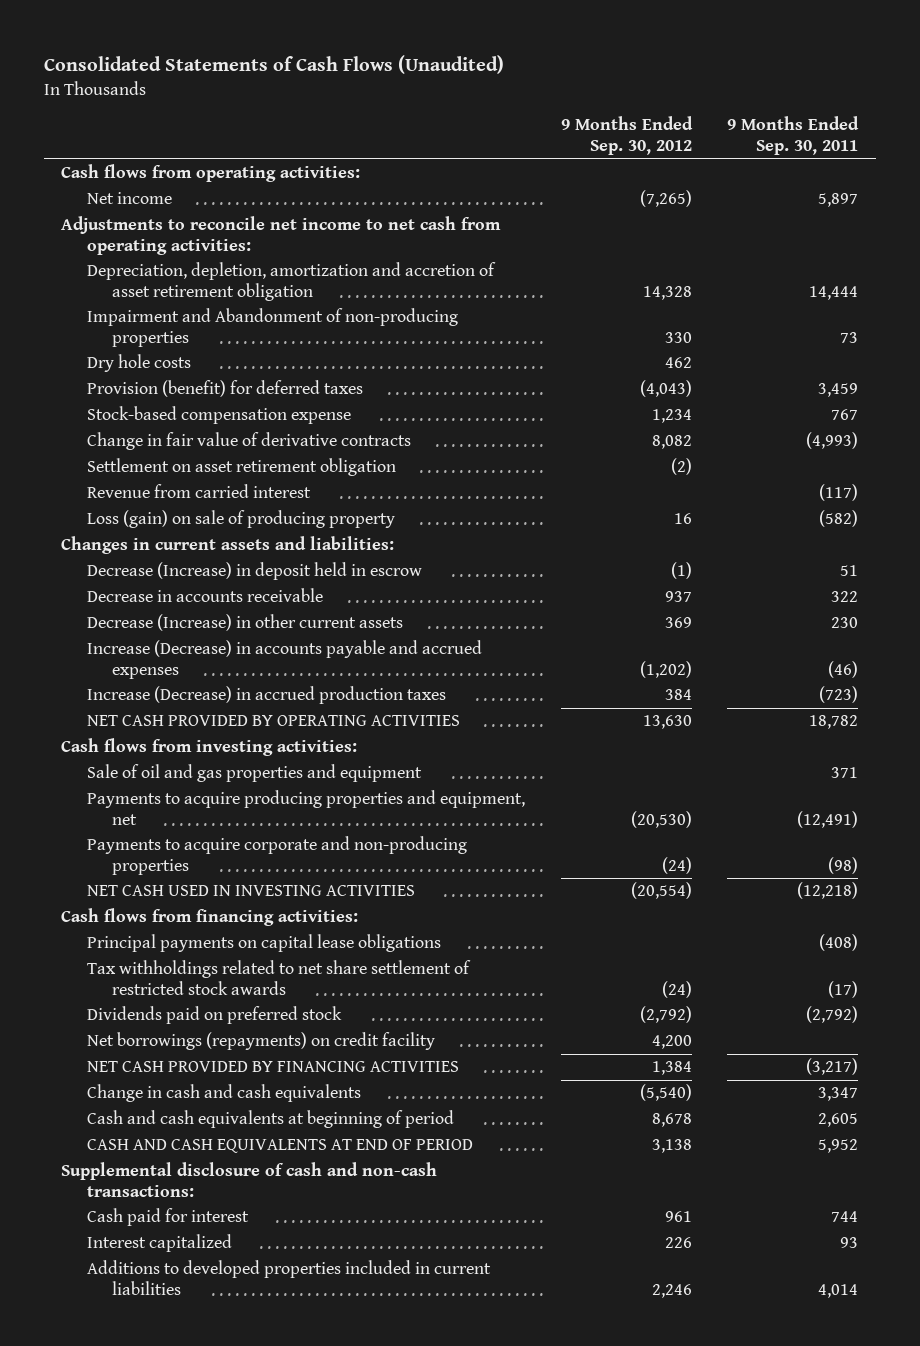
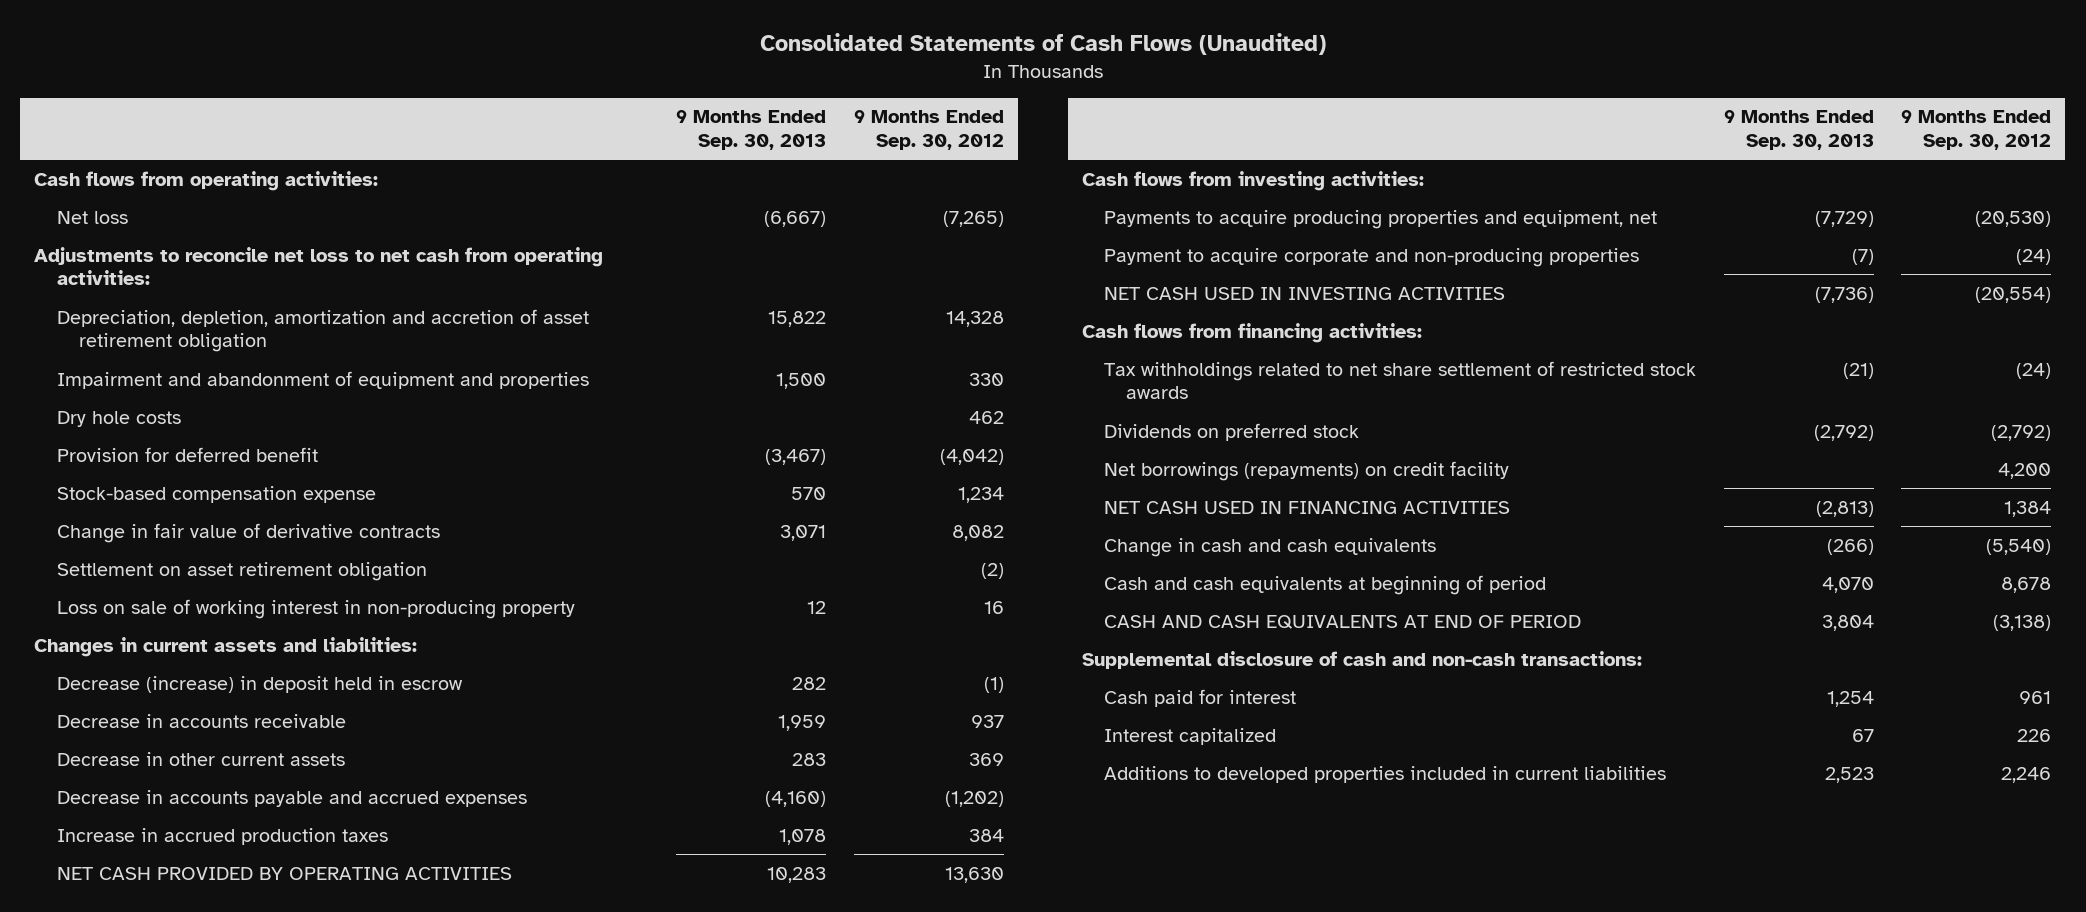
- | 9 Months Ended Sep. 30, 2012 | 9 Months Ended Sep. 30, 2011
+ | 9 Months Ended Sep. 30, 2013 | 9 Months Ended Sep. 30, 2012
- Net income | (7,265) | 5,897
- Adjustments to reconcile net income to net cash from operating activities:
+ Net loss | (6,667) | (7,265)
+ Adjustments to reconcile net loss to net cash from operating activities:
- Impairment and Abandonment of non-producing properties | 330 | 73
+ Impairment and abandonment of equipment and properties | 1,500 | 330
- Provision (benefit) for deferred taxes | (4,043) | 3,459
+ Provision for deferred benefit | (3,467) | (4,042)
- Revenue from carried interest | | (117)
- Loss (gain) on sale of producing property | 16 | (582)
+ Loss on sale of working interest in non-producing property | 12 | 16
- Decrease (Increase) in deposit held in escrow | (1) | 51
+ Decrease (increase) in deposit held in escrow | 282 | (1)
- Decrease (Increase) in other current assets | 369 | 230
- Increase (Decrease) in accounts payable and accrued expenses | (1,202) | (46)
- Increase (Decrease) in accrued production taxes | 384 | (723)
+ Decrease in other current assets | 283 | 369
+ Decrease in accounts payable and accrued expenses | (4,160) | (1,202)
+ Increase in accrued production taxes | 1,078 | 384
- Sale of oil and gas properties and equipment | | 371
- Payments to acquire corporate and non-producing properties | (24) | (98)
+ Payment to acquire corporate and non-producing properties | (7) | (24)
- Principal payments on capital lease obligations | | (408)
- Dividends paid on preferred stock | (2,792) | (2,792)
+ Dividends on preferred stock | (2,792) | (2,792)
- NET CASH PROVIDED BY FINANCING ACTIVITIES | 1,384 | (3,217)
+ NET CASH USED IN FINANCING ACTIVITIES | (2,813) | 1,384
- CASH AND CASH EQUIVALENTS AT END OF PERIOD | 3,138 | 5,952
+ CASH AND CASH EQUIVALENTS AT END OF PERIOD | 3,804 | (3,138)

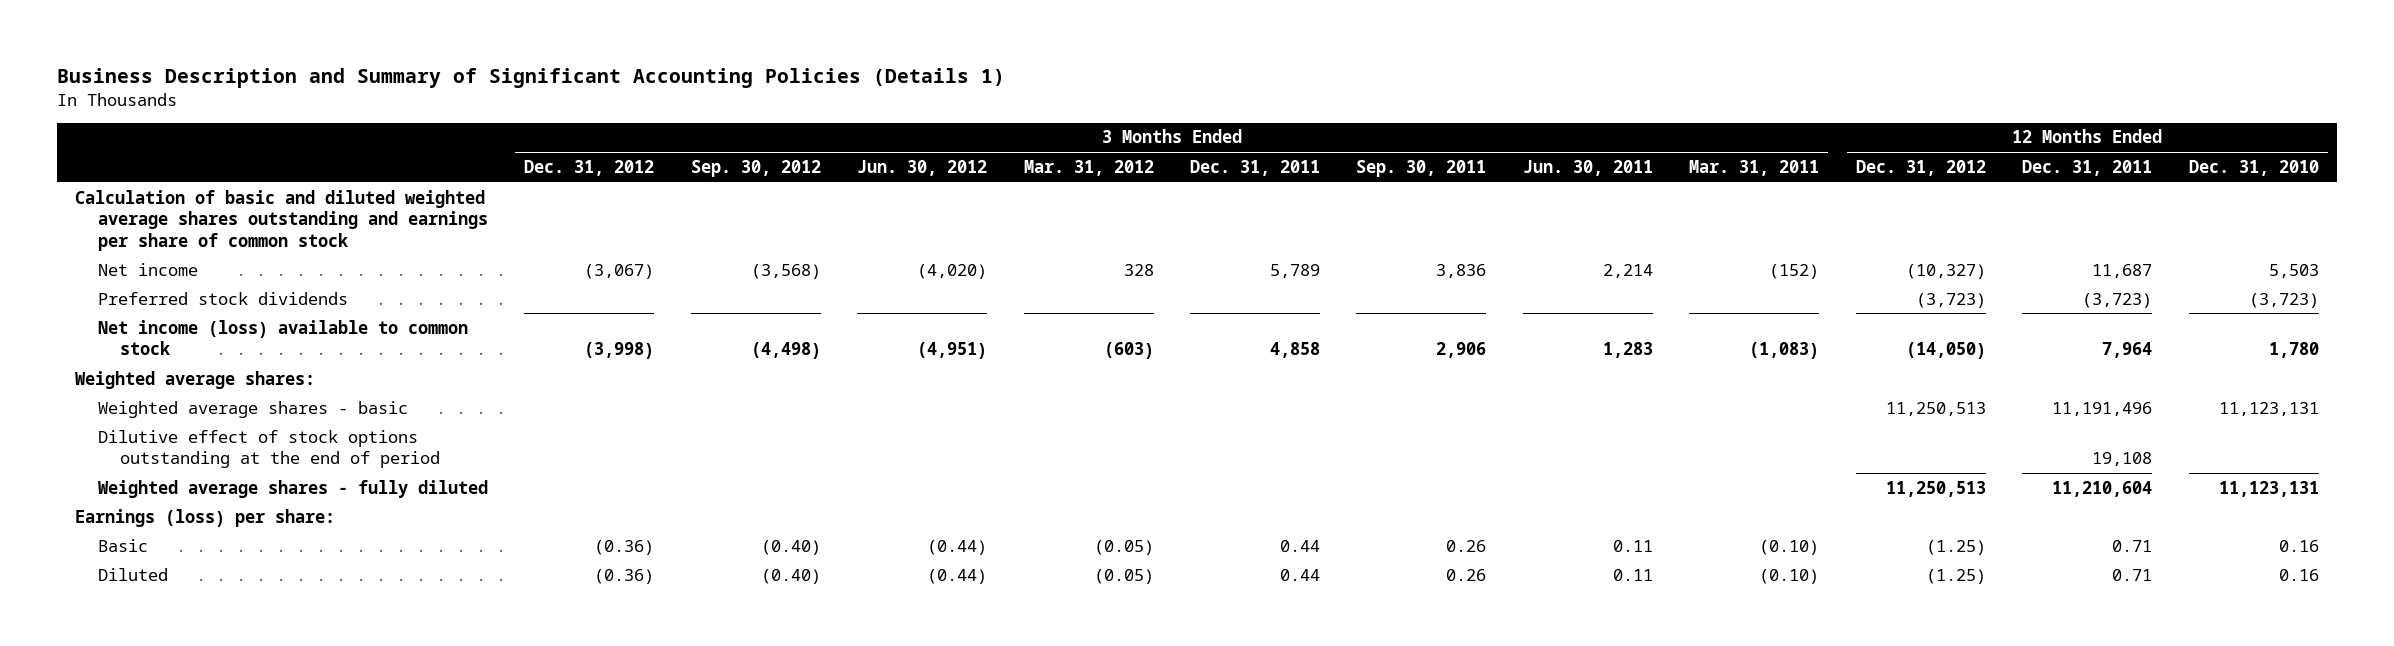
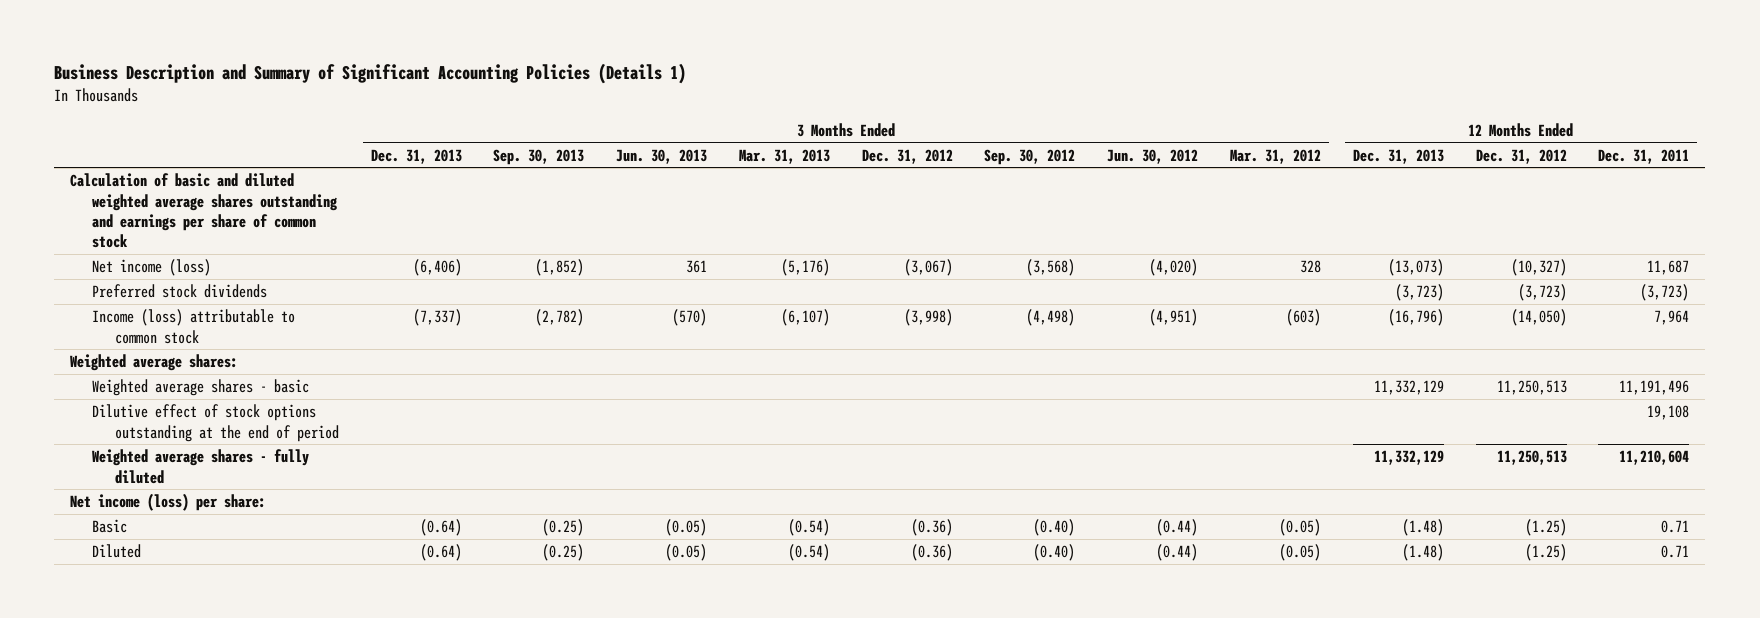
- | 3 Months Ended Dec. 31, 2012 | 3 Months Ended Sep. 30, 2012 | 3 Months Ended Jun. 30, 2012 | 3 Months Ended Mar. 31, 2012 | 3 Months Ended Dec. 31, 2011 | 3 Months Ended Sep. 30, 2011 | 3 Months Ended Jun. 30, 2011 | 3 Months Ended Mar. 31, 2011 | 12 Months Ended Dec. 31, 2012 | 12 Months Ended Dec. 31, 2011 | 12 Months Ended Dec. 31, 2010
+ | 3 Months Ended Dec. 31, 2013 | 3 Months Ended Sep. 30, 2013 | 3 Months Ended Jun. 30, 2013 | 3 Months Ended Mar. 31, 2013 | 3 Months Ended Dec. 31, 2012 | 3 Months Ended Sep. 30, 2012 | 3 Months Ended Jun. 30, 2012 | 3 Months Ended Mar. 31, 2012 | 12 Months Ended Dec. 31, 2013 | 12 Months Ended Dec. 31, 2012 | 12 Months Ended Dec. 31, 2011
- Net income | (3,067) | (3,568) | (4,020) | 328 | 5,789 | 3,836 | 2,214 | (152) | (10,327) | 11,687 | 5,503
+ Net income (loss) | (6,406) | (1,852) | 361 | (5,176) | (3,067) | (3,568) | (4,020) | 328 | (13,073) | (10,327) | 11,687
- Net income (loss) available to common stock | (3,998) | (4,498) | (4,951) | (603) | 4,858 | 2,906 | 1,283 | (1,083) | (14,050) | 7,964 | 1,780
+ Income (loss) attributable to common stock | (7,337) | (2,782) | (570) | (6,107) | (3,998) | (4,498) | (4,951) | (603) | (16,796) | (14,050) | 7,964
- Earnings (loss) per share:
+ Net income (loss) per share:

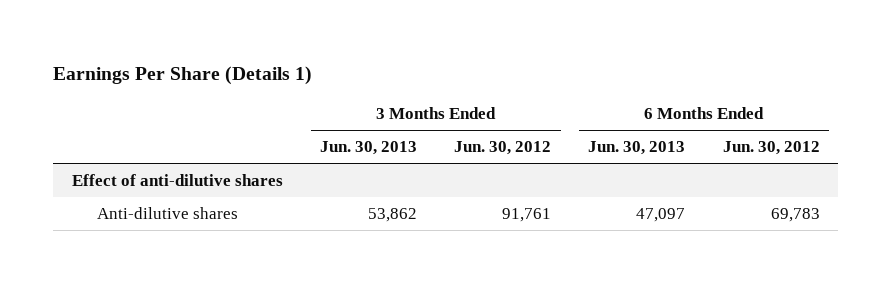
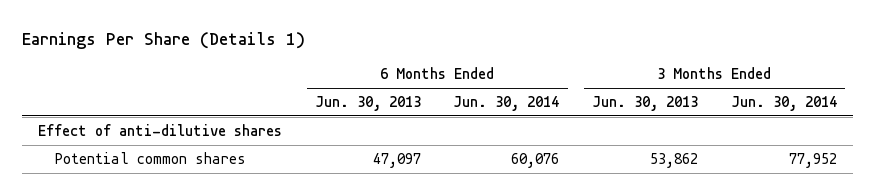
- | 3 Months Ended Jun. 30, 2013 | 3 Months Ended Jun. 30, 2012 | 6 Months Ended Jun. 30, 2013 | 6 Months Ended Jun. 30, 2012
+ | 6 Months Ended Jun. 30, 2013 | 6 Months Ended Jun. 30, 2014 | 3 Months Ended Jun. 30, 2013 | 3 Months Ended Jun. 30, 2014
- Anti-dilutive shares | 53,862 | 91,761 | 47,097 | 69,783
+ Potential common shares | 47,097 | 60,076 | 53,862 | 77,952

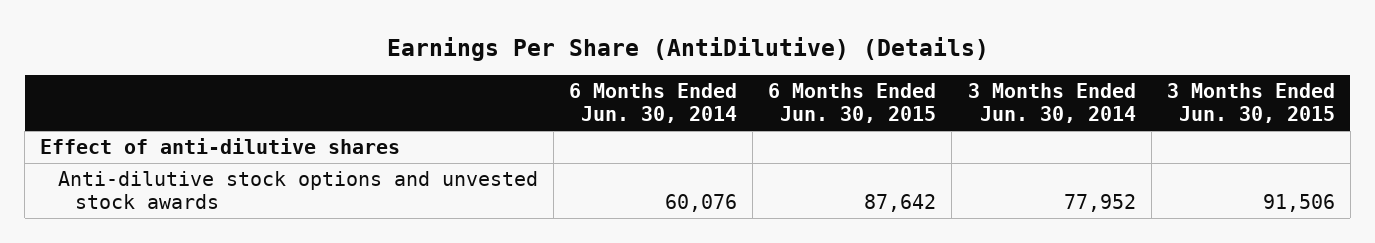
- Earnings Per Share (Details 1)
+ Earnings Per Share (AntiDilutive) (Details)
- | 6 Months Ended Jun. 30, 2013 | 6 Months Ended Jun. 30, 2014 | 3 Months Ended Jun. 30, 2013 | 3 Months Ended Jun. 30, 2014
+ | 6 Months Ended Jun. 30, 2014 | 6 Months Ended Jun. 30, 2015 | 3 Months Ended Jun. 30, 2014 | 3 Months Ended Jun. 30, 2015
- Potential common shares | 47,097 | 60,076 | 53,862 | 77,952
+ Anti-dilutive stock options and unvested stock awards | 60,076 | 87,642 | 77,952 | 91,506

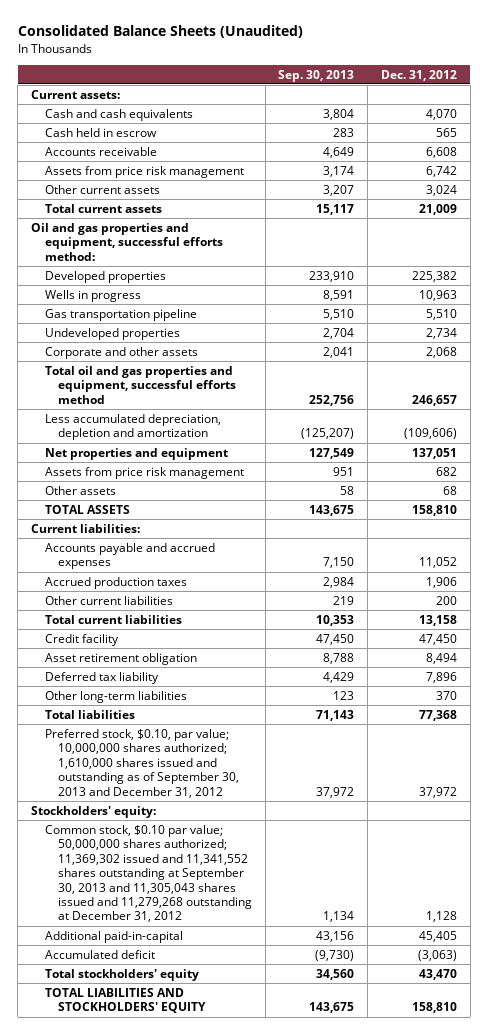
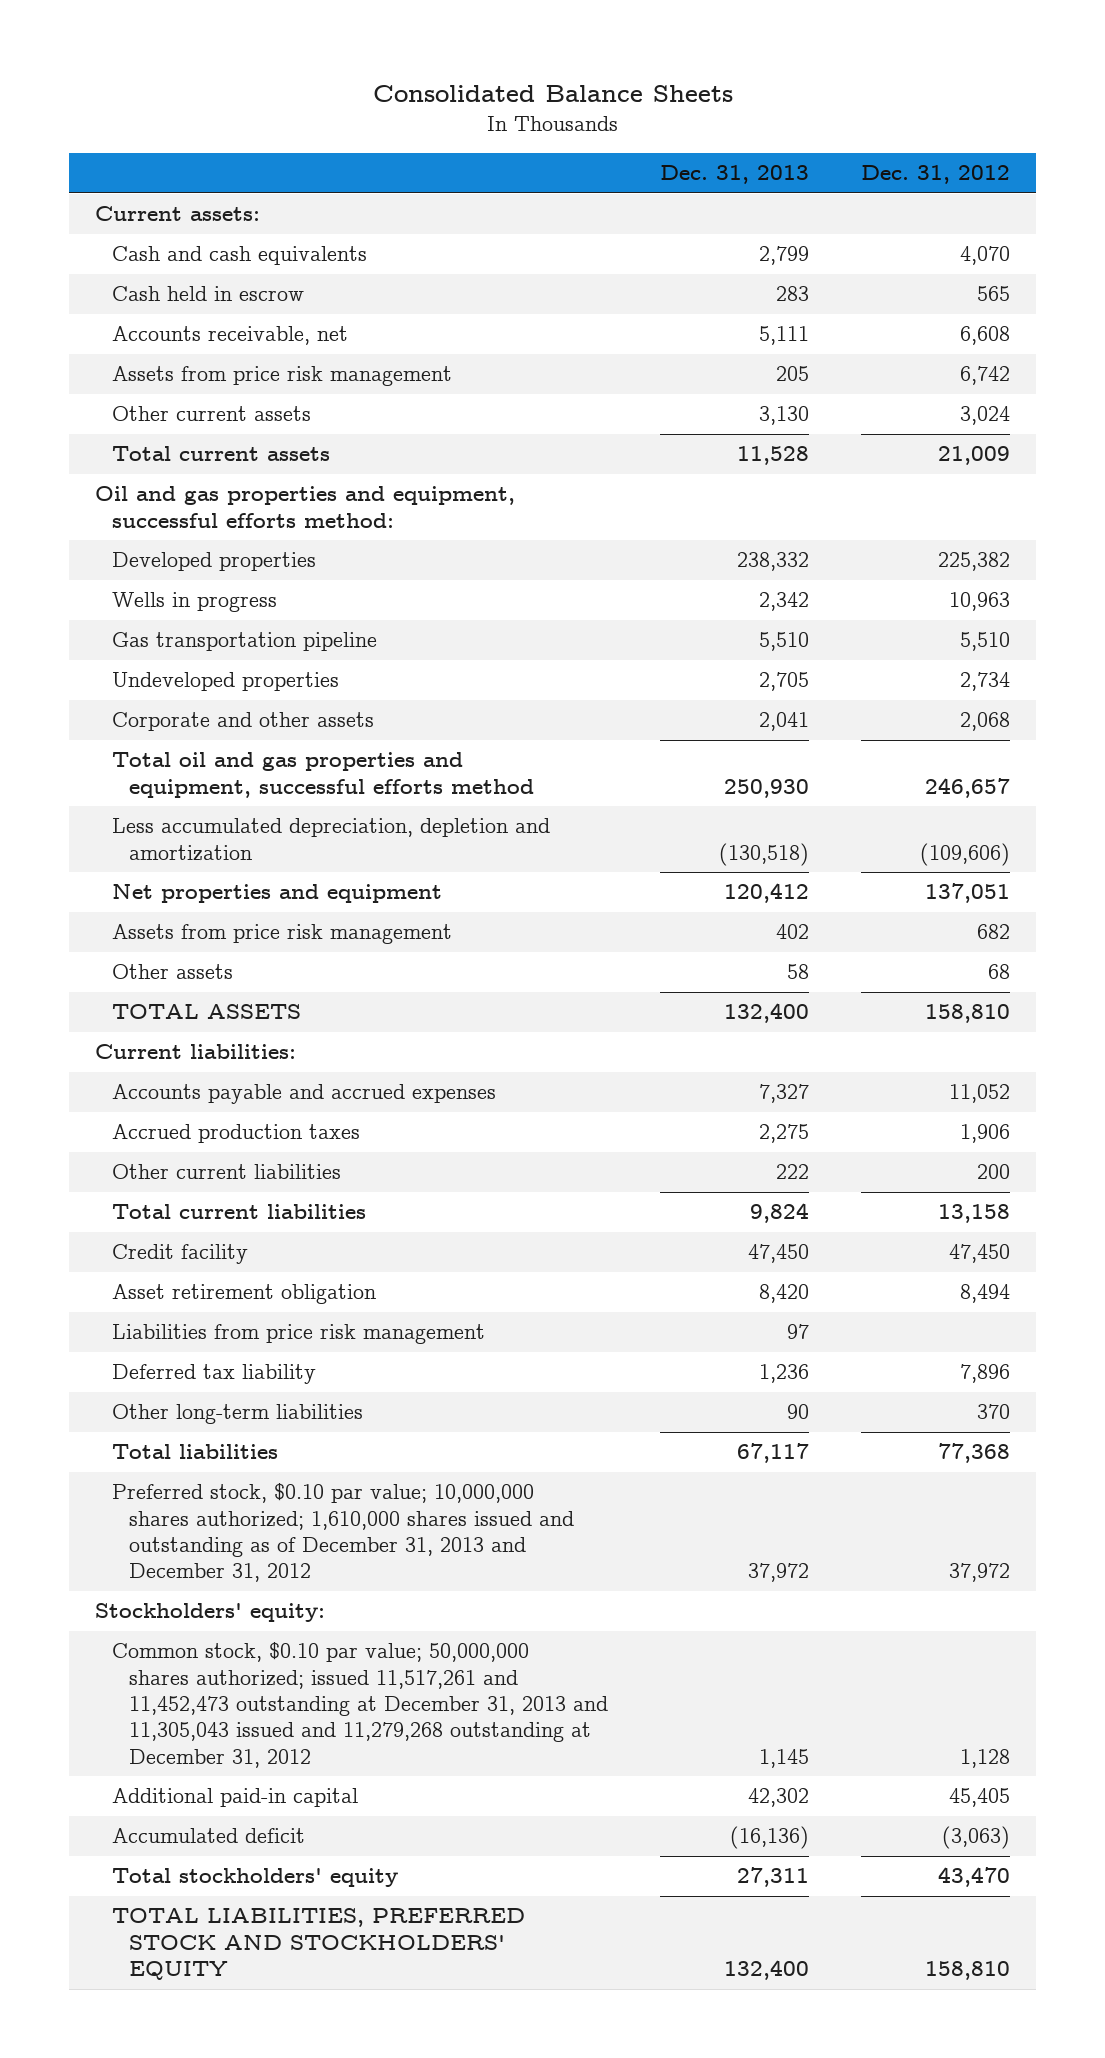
- Consolidated Balance Sheets (Unaudited)
+ Consolidated Balance Sheets
- | Sep. 30, 2013 | Dec. 31, 2012
+ | Dec. 31, 2013 | Dec. 31, 2012
- Accounts receivable | 4,649 | 6,608
+ Accounts receivable, net | 5,111 | 6,608
+ Liabilities from price risk management | 97 |
- Preferred stock, $0.10, par value; 10,000,000 shares authorized; 1,610,000 shares issued and outstanding as of September 30, 2013 and December 31, 2012 | 37,972 | 37,972
+ Preferred stock, $0.10 par value; 10,000,000 shares authorized; 1,610,000 shares issued and outstanding as of December 31, 2013 and December 31, 2012 | 37,972 | 37,972
- Common stock, $0.10 par value; 50,000,000 shares authorized; 11,369,302 issued and 11,341,552 shares outstanding at September 30, 2013 and 11,305,043 shares issued and 11,279,268 outstanding at December 31, 2012 | 1,134 | 1,128
- Additional paid-in-capital | 43,156 | 45,405
+ Common stock, $0.10 par value; 50,000,000 shares authorized; issued 11,517,261 and 11,452,473 outstanding at December 31, 2013 and 11,305,043 issued and 11,279,268 outstanding at December 31, 2012 | 1,145 | 1,128
+ Additional paid-in capital | 42,302 | 45,405
- TOTAL LIABILITIES AND STOCKHOLDERS' EQUITY | 143,675 | 158,810
+ TOTAL LIABILITIES, PREFERRED STOCK AND STOCKHOLDERS' EQUITY | 132,400 | 158,810

